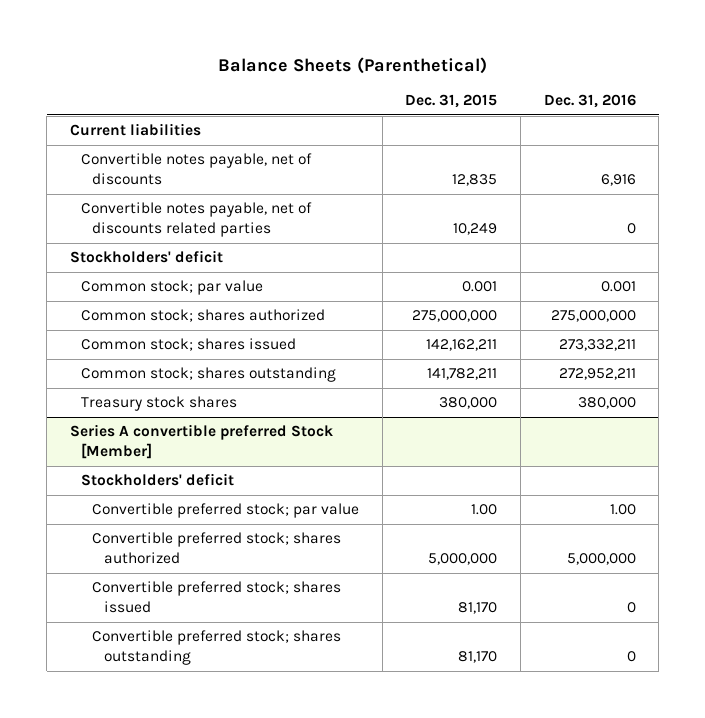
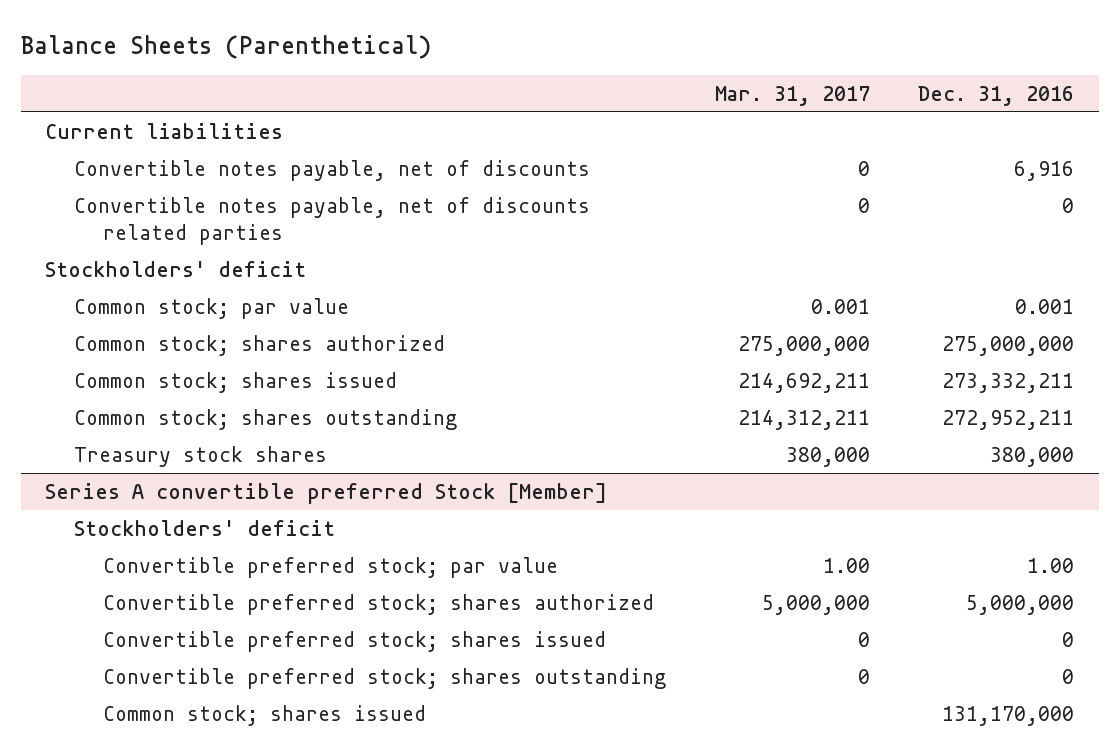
- | Dec. 31, 2015 | Dec. 31, 2016
+ | Mar. 31, 2017 | Dec. 31, 2016
@ Series A convertible preferred Stock [Member]
+ Common stock; shares issued | | 131,170,000

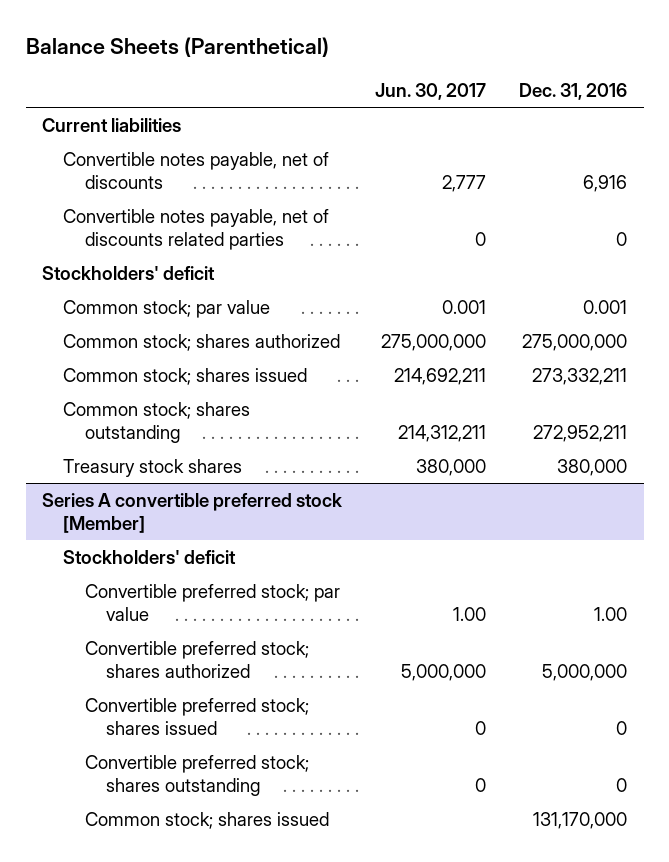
- | Mar. 31, 2017 | Dec. 31, 2016
+ | Jun. 30, 2017 | Dec. 31, 2016
- Series A convertible preferred Stock [Member]
+ Series A convertible preferred stock [Member]

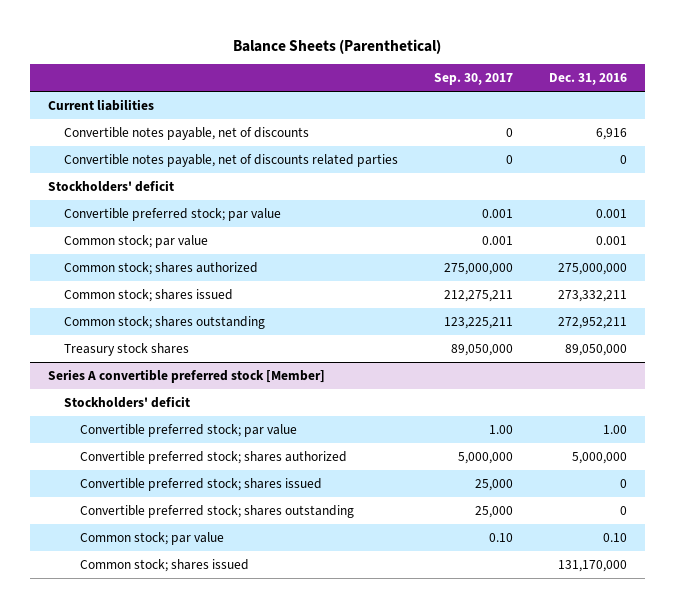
- | Jun. 30, 2017 | Dec. 31, 2016
+ | Sep. 30, 2017 | Dec. 31, 2016
+ Convertible preferred stock; par value | 0.001 | 0.001
- Treasury stock shares | 380,000 | 380,000
+ Treasury stock shares | 89,050,000 | 89,050,000
@ Series A convertible preferred stock [Member]
+ Common stock; par value | 0.10 | 0.10

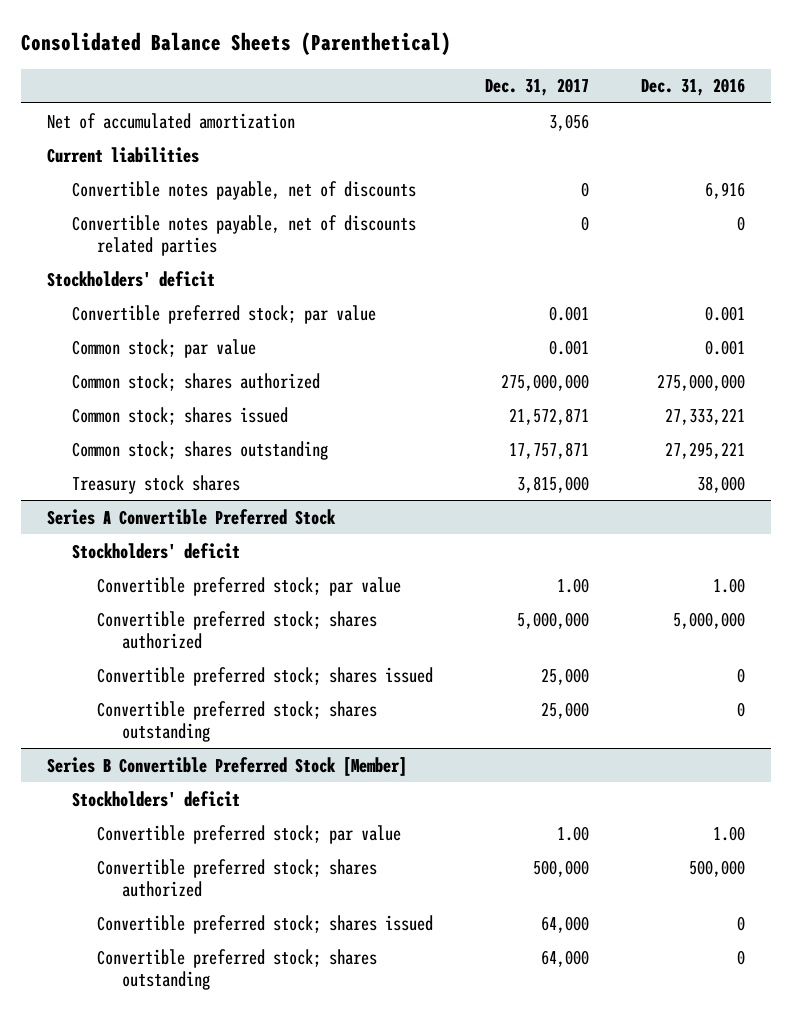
- Balance Sheets (Parenthetical)
+ Consolidated Balance Sheets (Parenthetical)
- | Sep. 30, 2017 | Dec. 31, 2016
+ | Dec. 31, 2017 | Dec. 31, 2016
+ Net of accumulated amortization | 3,056 |
- Common stock; shares issued | 212,275,211 | 273,332,211
- Common stock; shares outstanding | 123,225,211 | 272,952,211
- Treasury stock shares | 89,050,000 | 89,050,000
- Series A convertible preferred stock [Member]
+ Common stock; shares issued | 21,572,871 | 27,333,221
+ Common stock; shares outstanding | 17,757,871 | 27,295,221
+ Treasury stock shares | 3,815,000 | 38,000
+ Series A Convertible Preferred Stock
- Common stock; par value | 0.10 | 0.10
- Common stock; shares issued | | 131,170,000
+ Series B Convertible Preferred Stock [Member]
+ Stockholders' deficit
+ Convertible preferred stock; par value | 1.00 | 1.00
+ Convertible preferred stock; shares authorized | 500,000 | 500,000
+ Convertible preferred stock; shares issued | 64,000 | 0
+ Convertible preferred stock; shares outstanding | 64,000 | 0

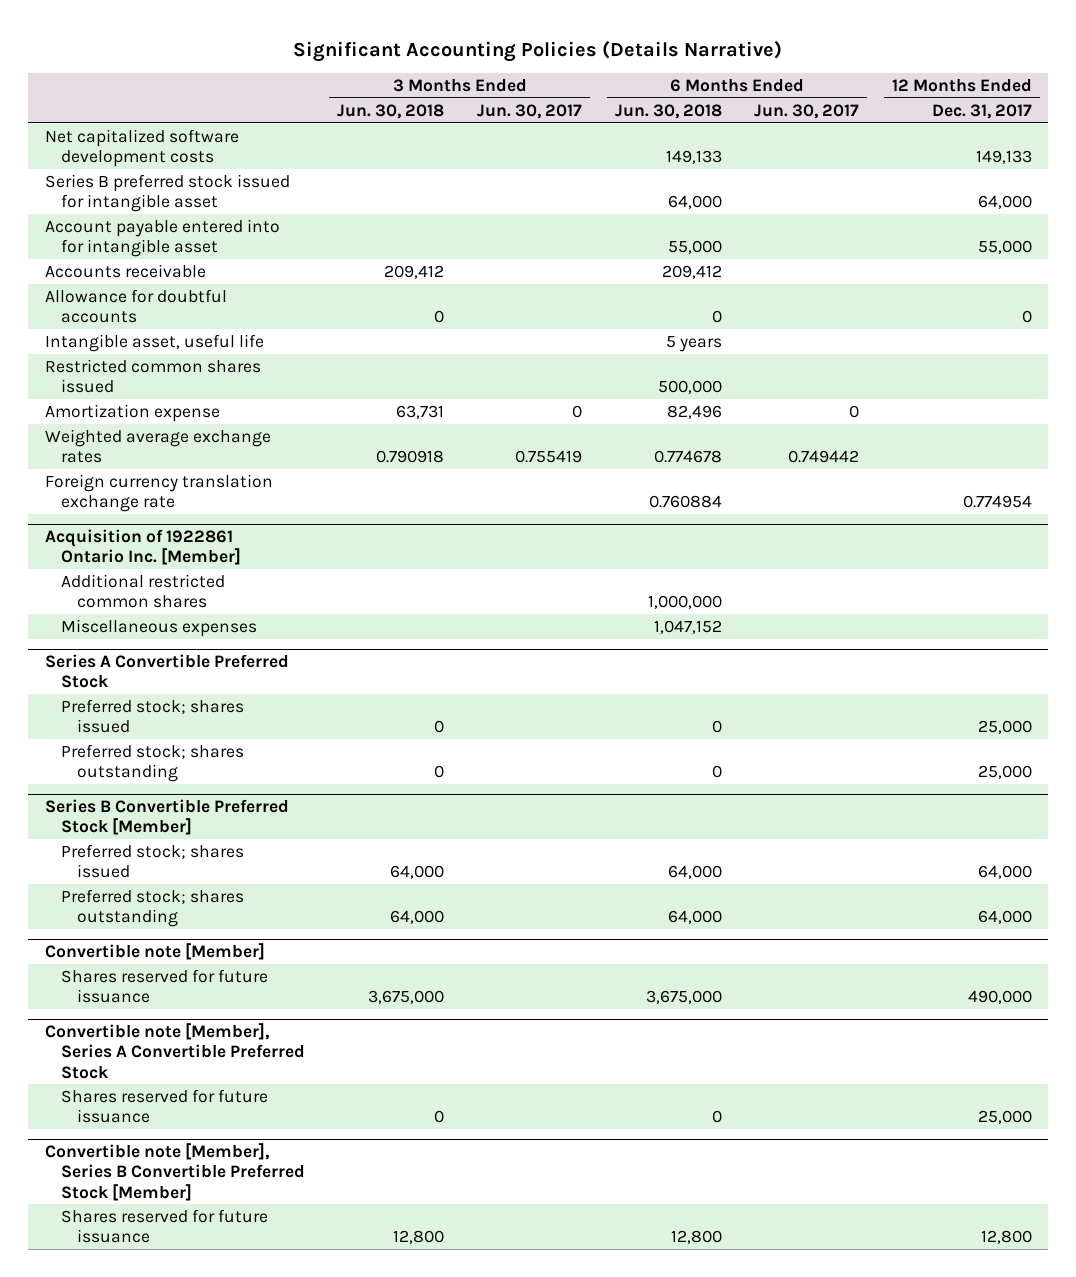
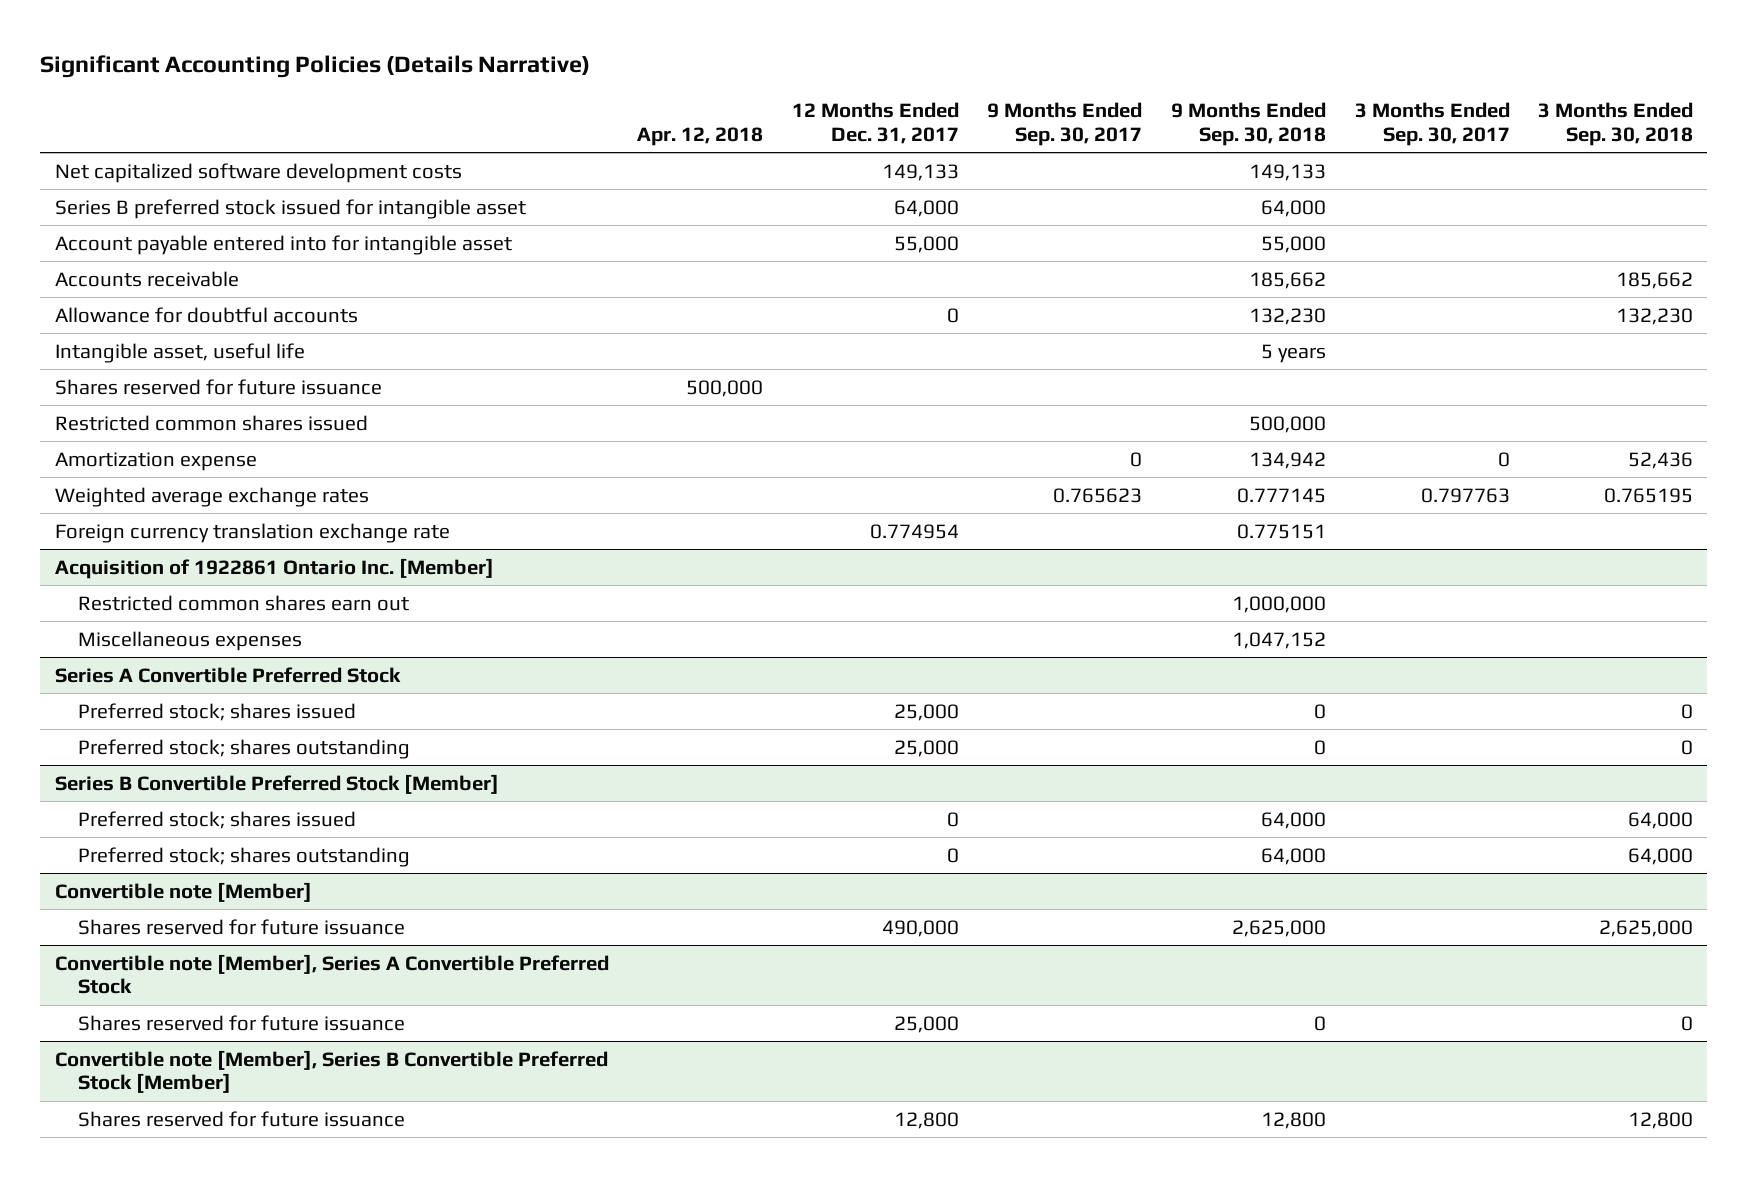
- | 3 Months Ended Jun. 30, 2018 | 3 Months Ended Jun. 30, 2017 | 6 Months Ended Jun. 30, 2018 | 6 Months Ended Jun. 30, 2017 | 12 Months Ended Dec. 31, 2017
+ | Apr. 12, 2018 | 12 Months Ended Dec. 31, 2017 | 9 Months Ended Sep. 30, 2017 | 9 Months Ended Sep. 30, 2018 | 3 Months Ended Sep. 30, 2017 | 3 Months Ended Sep. 30, 2018
+ Shares reserved for future issuance | 500,000 | | | | |
@ Acquisition of 1922861 Ontario Inc. [Member]
- Additional restricted common shares | | | 1,000,000 | |
+ Restricted common shares earn out | | | | 1,000,000 | |
@ Series B Convertible Preferred Stock [Member]
- Preferred stock; shares issued | 64,000 | | 64,000 | | 64,000
- Preferred stock; shares outstanding | 64,000 | | 64,000 | | 64,000
+ Preferred stock; shares issued | | 0 | | 64,000 | | 64,000
+ Preferred stock; shares outstanding | | 0 | | 64,000 | | 64,000

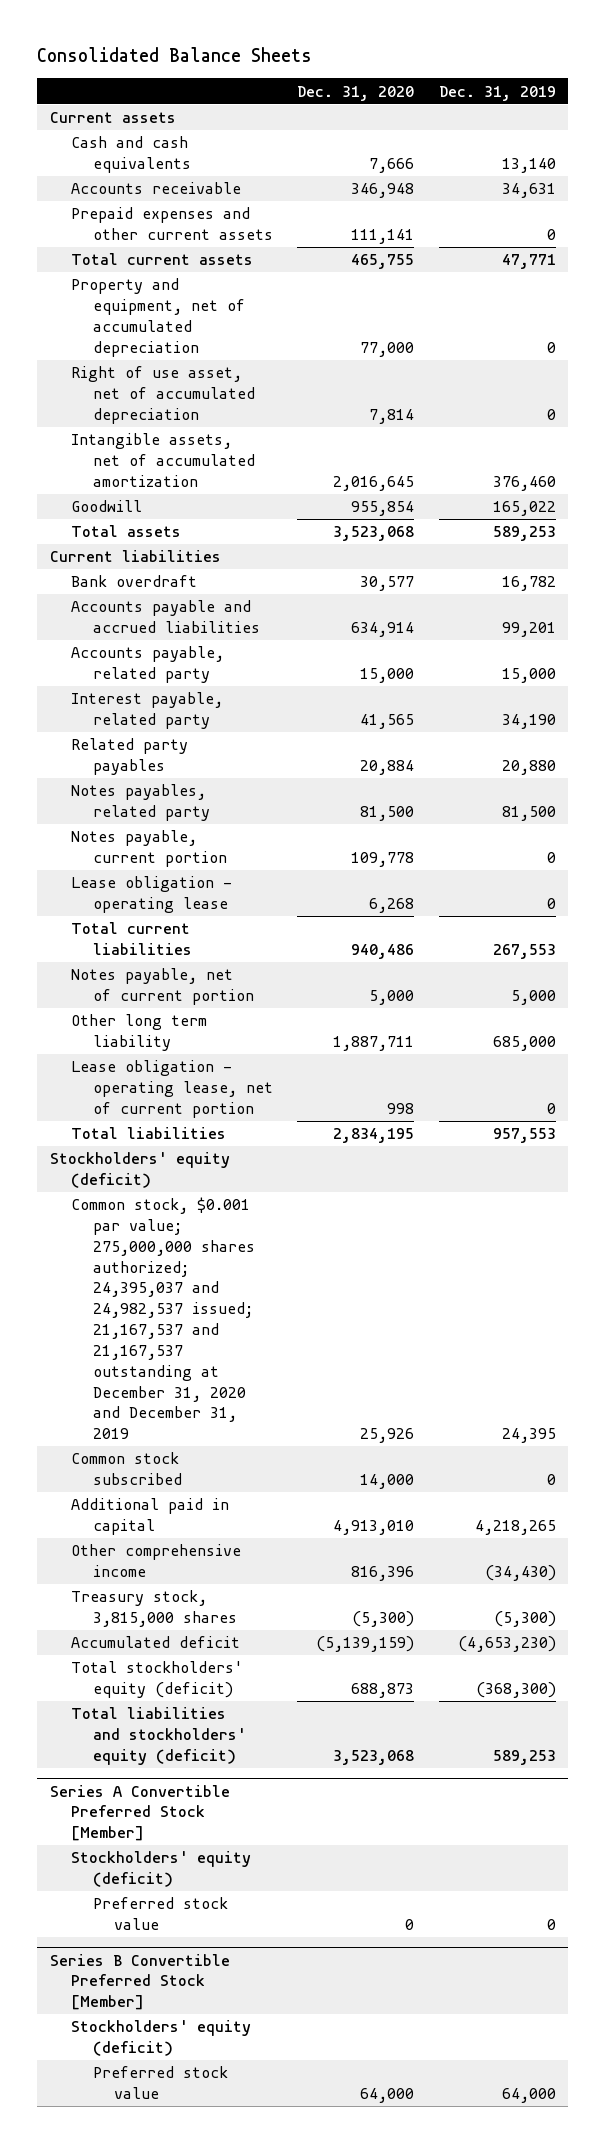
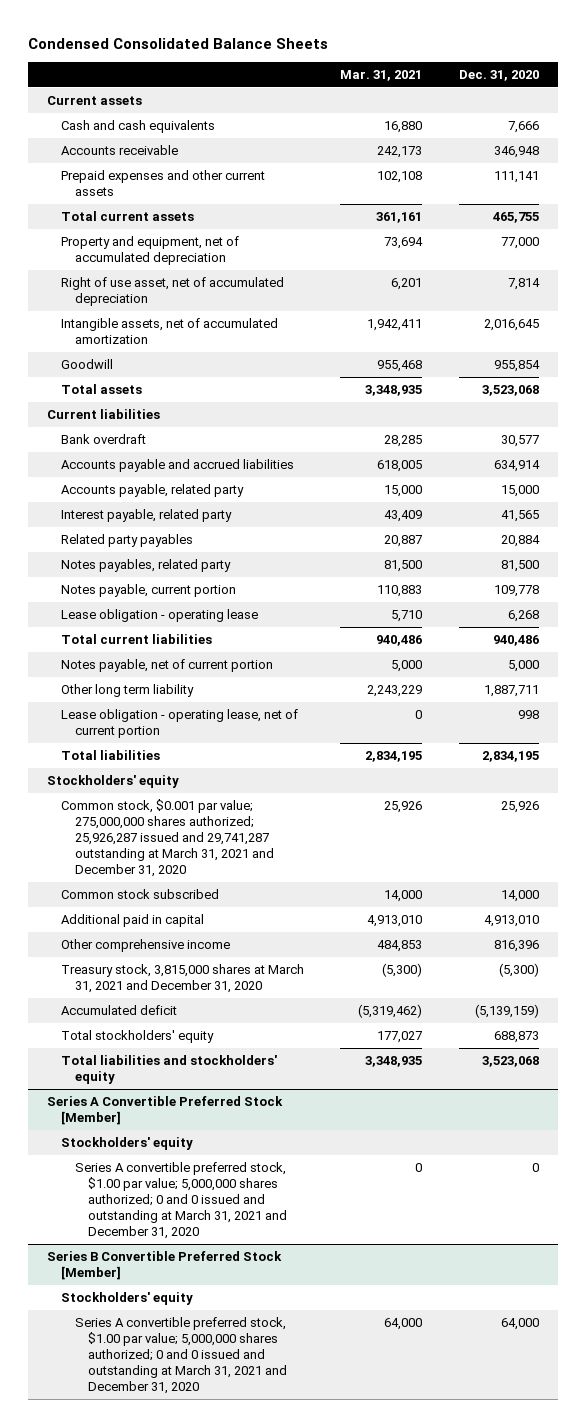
- Consolidated Balance Sheets
+ Condensed Consolidated Balance Sheets
- | Dec. 31, 2020 | Dec. 31, 2019
+ | Mar. 31, 2021 | Dec. 31, 2020
- Stockholders' equity (deficit)
- Common stock, $0.001 par value; 275,000,000 shares authorized; 24,395,037 and 24,982,537 issued; 21,167,537 and 21,167,537 outstanding at December 31, 2020 and December 31, 2019 | 25,926 | 24,395
+ Stockholders' equity
+ Common stock, $0.001 par value; 275,000,000 shares authorized; 25,926,287 issued and 29,741,287 outstanding at March 31, 2021 and December 31, 2020 | 25,926 | 25,926
- Treasury stock, 3,815,000 shares | (5,300) | (5,300)
+ Treasury stock, 3,815,000 shares at March 31, 2021 and December 31, 2020 | (5,300) | (5,300)
- Total stockholders' equity (deficit) | 688,873 | (368,300)
- Total liabilities and stockholders' equity (deficit) | 3,523,068 | 589,253
+ Total stockholders' equity | 177,027 | 688,873
+ Total liabilities and stockholders' equity | 3,348,935 | 3,523,068
@ Series A Convertible Preferred Stock [Member]
- Stockholders' equity (deficit)
- Preferred stock value | 0 | 0
+ Stockholders' equity
+ Series A convertible preferred stock, $1.00 par value; 5,000,000 shares authorized; 0 and 0 issued and outstanding at March 31, 2021 and December 31, 2020 | 0 | 0
@ Series B Convertible Preferred Stock [Member]
- Stockholders' equity (deficit)
- Preferred stock value | 64,000 | 64,000
+ Stockholders' equity
+ Series A convertible preferred stock, $1.00 par value; 5,000,000 shares authorized; 0 and 0 issued and outstanding at March 31, 2021 and December 31, 2020 | 64,000 | 64,000

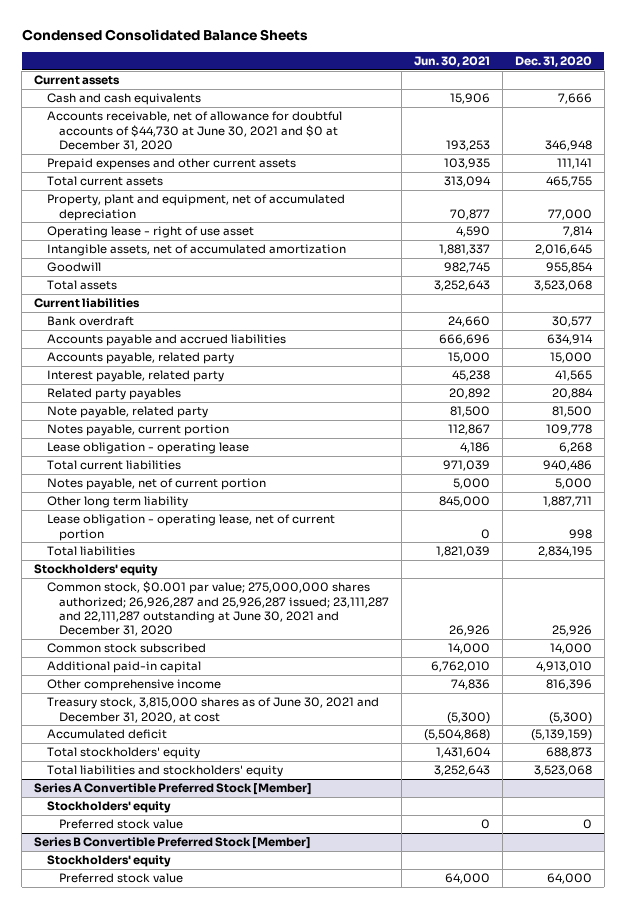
- | Mar. 31, 2021 | Dec. 31, 2020
+ | Jun. 30, 2021 | Dec. 31, 2020
- Accounts receivable | 242,173 | 346,948
+ Accounts receivable, net of allowance for doubtful accounts of $44,730 at June 30, 2021 and $0 at December 31, 2020 | 193,253 | 346,948
- Property and equipment, net of accumulated depreciation | 73,694 | 77,000
- Right of use asset, net of accumulated depreciation | 6,201 | 7,814
+ Property, plant and equipment, net of accumulated depreciation | 70,877 | 77,000
+ Operating lease - right of use asset | 4,590 | 7,814
- Notes payables, related party | 81,500 | 81,500
+ Note payable, related party | 81,500 | 81,500
- Common stock, $0.001 par value; 275,000,000 shares authorized; 25,926,287 issued and 29,741,287 outstanding at March 31, 2021 and December 31, 2020 | 25,926 | 25,926
+ Common stock, $0.001 par value; 275,000,000 shares authorized; 26,926,287 and 25,926,287 issued; 23,111,287 and 22,111,287 outstanding at June 30, 2021 and December 31, 2020 | 26,926 | 25,926
- Additional paid in capital | 4,913,010 | 4,913,010
+ Additional paid-in capital | 6,762,010 | 4,913,010
- Treasury stock, 3,815,000 shares at March 31, 2021 and December 31, 2020 | (5,300) | (5,300)
+ Treasury stock, 3,815,000 shares as of June 30, 2021 and December 31, 2020, at cost | (5,300) | (5,300)
@ Series A Convertible Preferred Stock [Member]
- Series A convertible preferred stock, $1.00 par value; 5,000,000 shares authorized; 0 and 0 issued and outstanding at March 31, 2021 and December 31, 2020 | 0 | 0
+ Preferred stock value | 0 | 0
@ Series B Convertible Preferred Stock [Member]
- Series A convertible preferred stock, $1.00 par value; 5,000,000 shares authorized; 0 and 0 issued and outstanding at March 31, 2021 and December 31, 2020 | 64,000 | 64,000
+ Preferred stock value | 64,000 | 64,000

